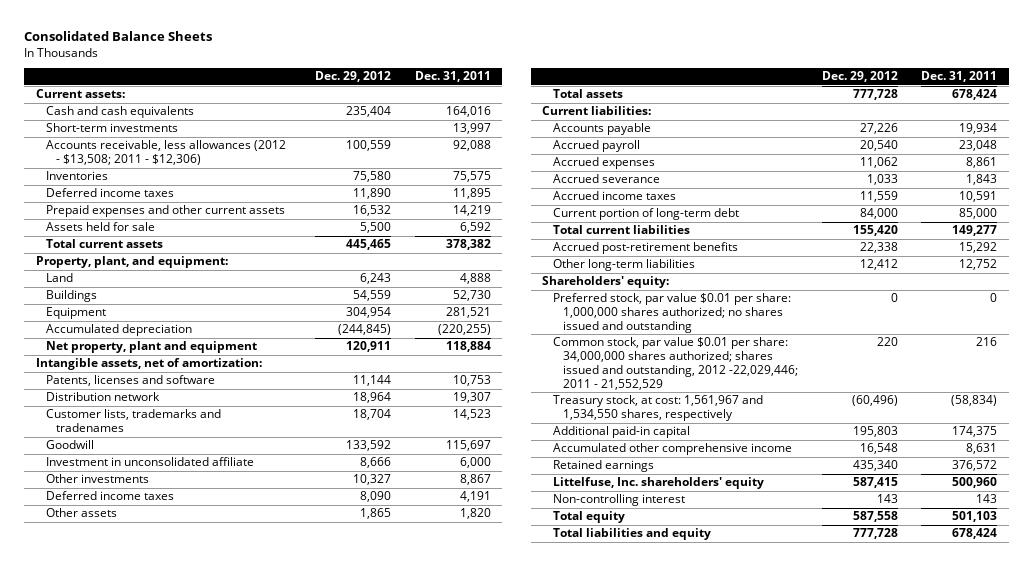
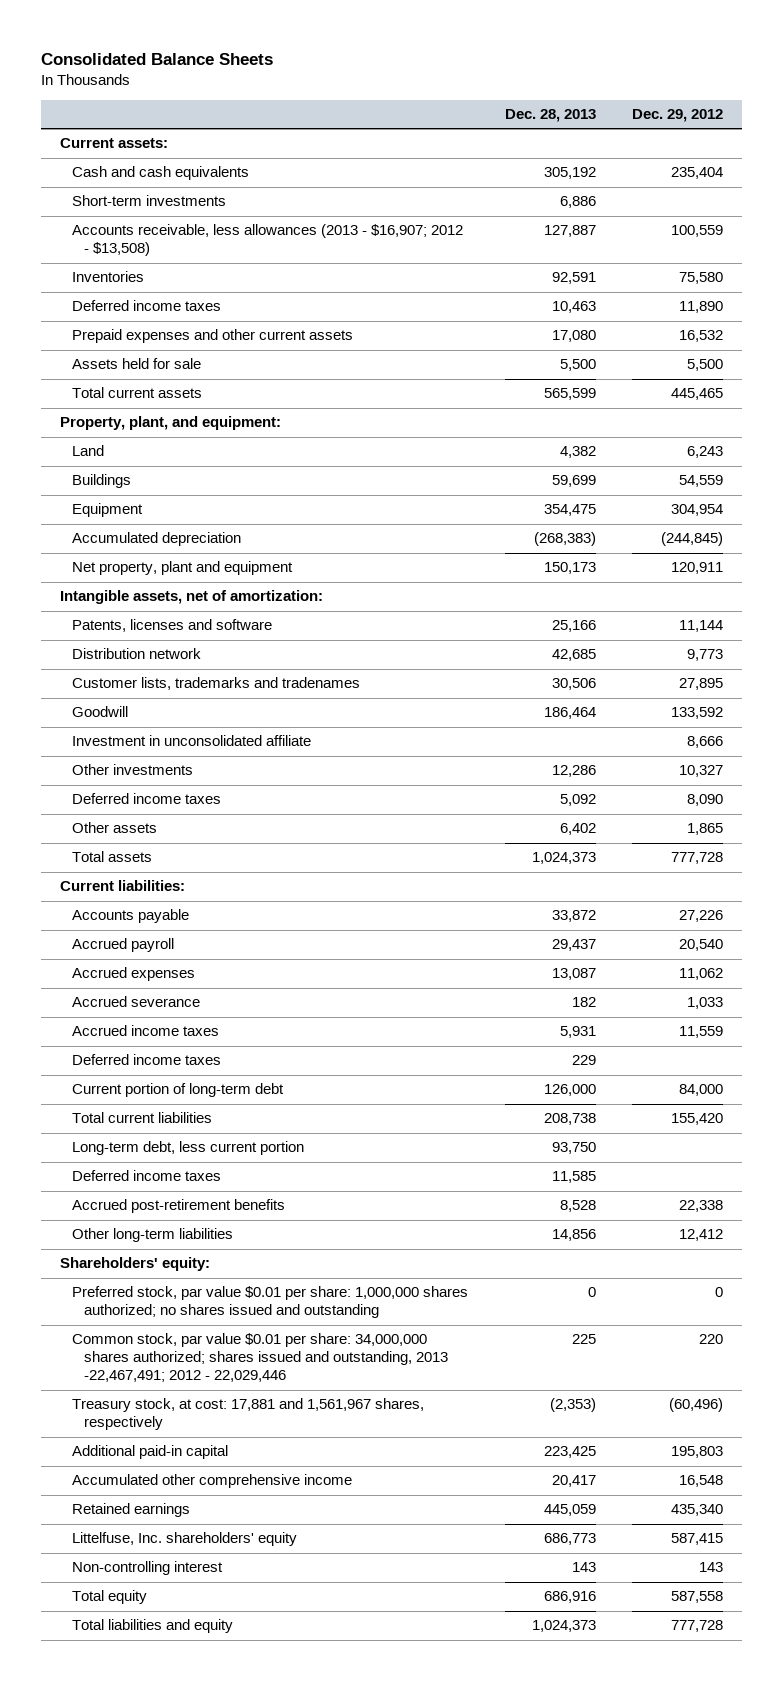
- | Dec. 29, 2012 | Dec. 31, 2011
+ | Dec. 28, 2013 | Dec. 29, 2012
- Accounts receivable, less allowances (2012 - $13,508; 2011 - $12,306) | 100,559 | 92,088
+ Accounts receivable, less allowances (2013 - $16,907; 2012 - $13,508) | 127,887 | 100,559
- Distribution network | 18,964 | 19,307
- Customer lists, trademarks and tradenames | 18,704 | 14,523
+ Distribution network | 42,685 | 9,773
+ Customer lists, trademarks and tradenames | 30,506 | 27,895
+ Deferred income taxes | 229 |
+ Long-term debt, less current portion | 93,750 |
+ Deferred income taxes | 11,585 |
- Common stock, par value $0.01 per share: 34,000,000 shares authorized; shares issued and outstanding, 2012 -22,029,446; 2011 - 21,552,529 | 220 | 216
- Treasury stock, at cost: 1,561,967 and 1,534,550 shares, respectively | (60,496) | (58,834)
+ Common stock, par value $0.01 per share: 34,000,000 shares authorized; shares issued and outstanding, 2013 -22,467,491; 2012 - 22,029,446 | 225 | 220
+ Treasury stock, at cost: 17,881 and 1,561,967 shares, respectively | (2,353) | (60,496)

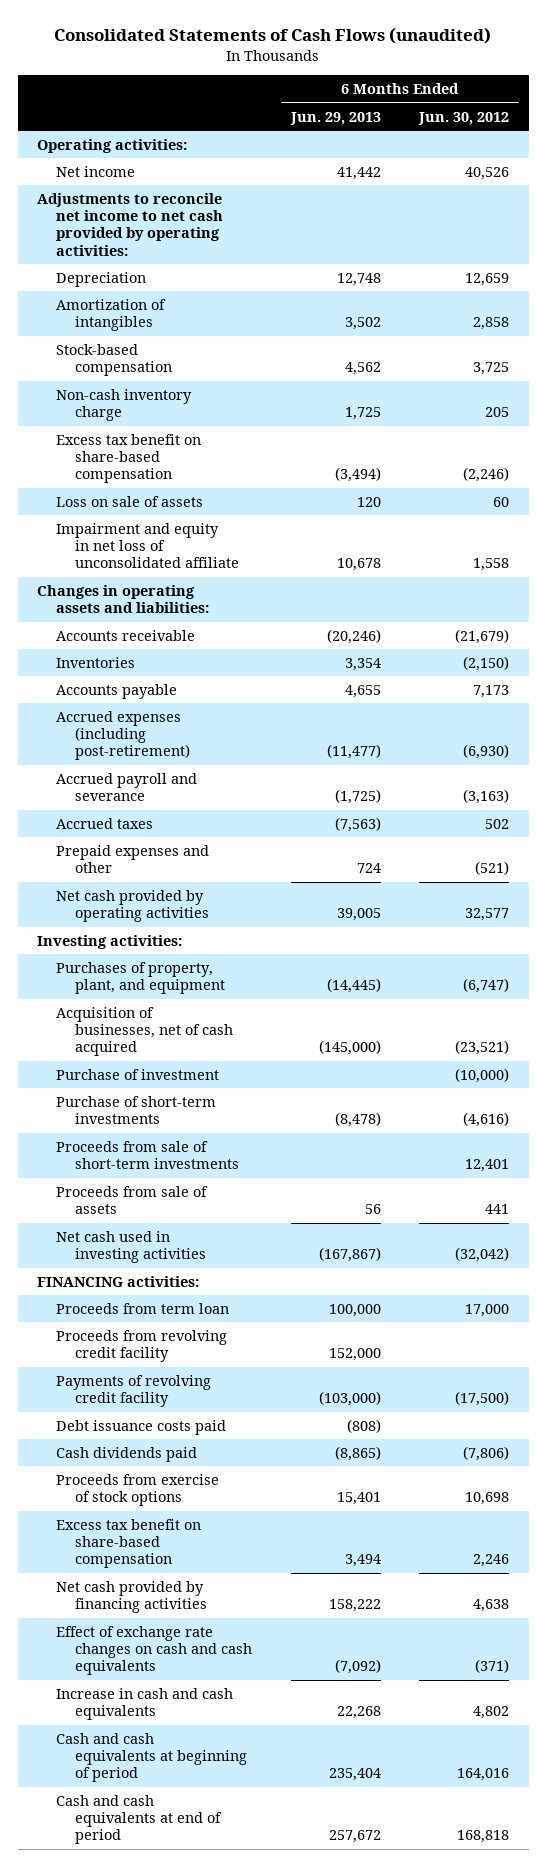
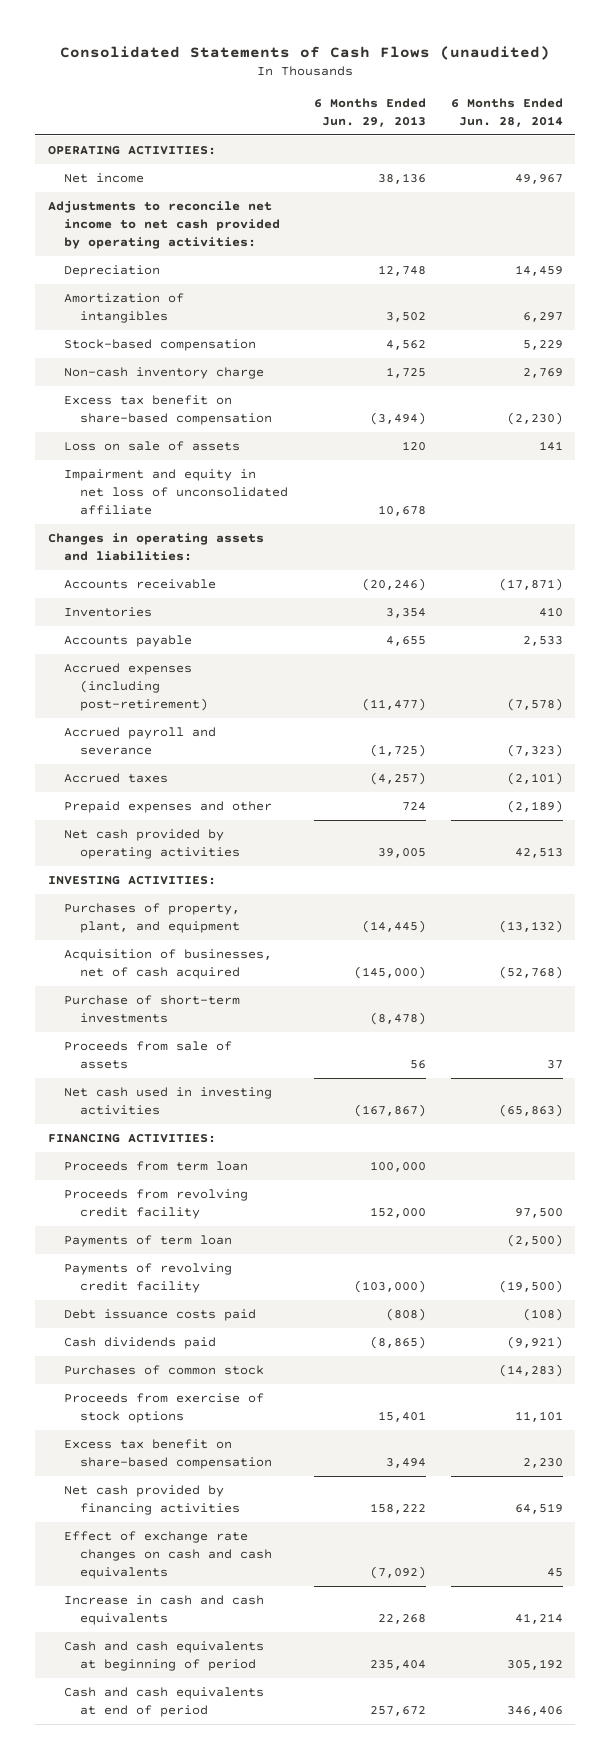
- | 6 Months Ended Jun. 29, 2013 | 6 Months Ended Jun. 30, 2012
+ | 6 Months Ended Jun. 29, 2013 | 6 Months Ended Jun. 28, 2014
- Operating activities:
- Net income | 41,442 | 40,526
+ OPERATING ACTIVITIES:
+ Net income | 38,136 | 49,967
- Accrued taxes | (7,563) | 502
+ Accrued taxes | (4,257) | (2,101)
- Investing activities:
+ INVESTING ACTIVITIES:
- Purchase of investment | | (10,000)
- Proceeds from sale of short-term investments | | 12,401
- FINANCING activities:
+ FINANCING ACTIVITIES:
+ Payments of term loan | | (2,500)
+ Purchases of common stock | | (14,283)

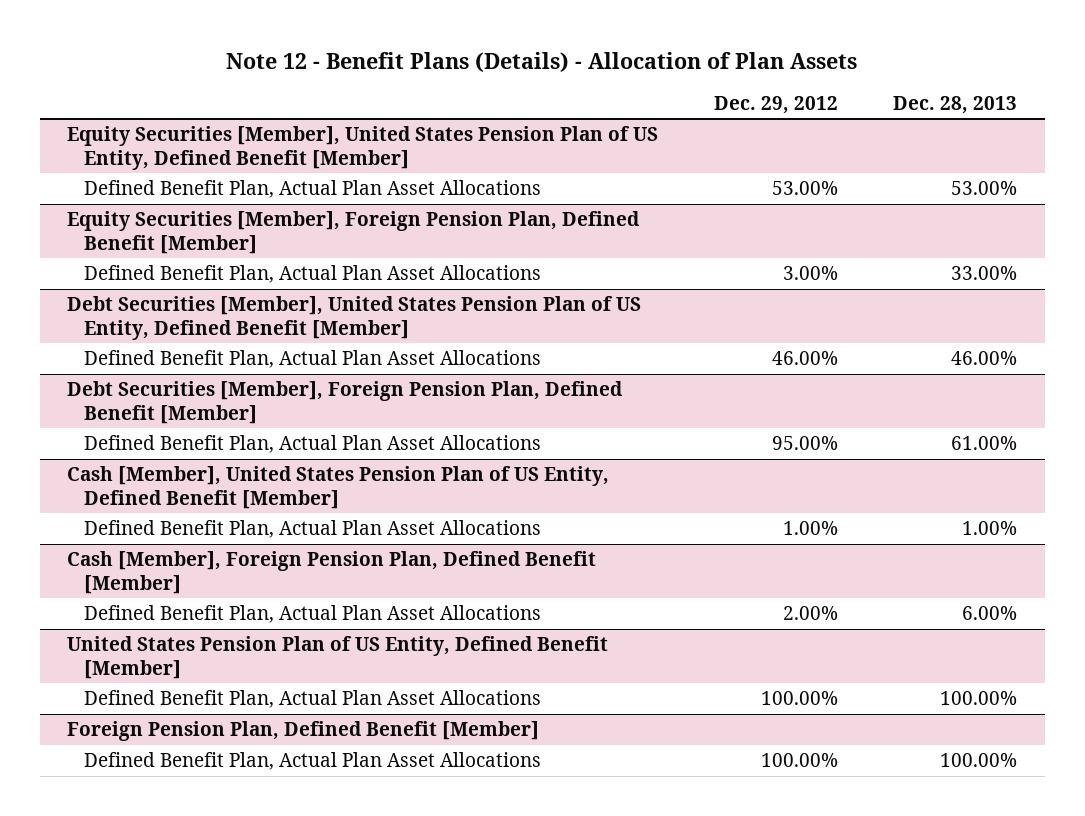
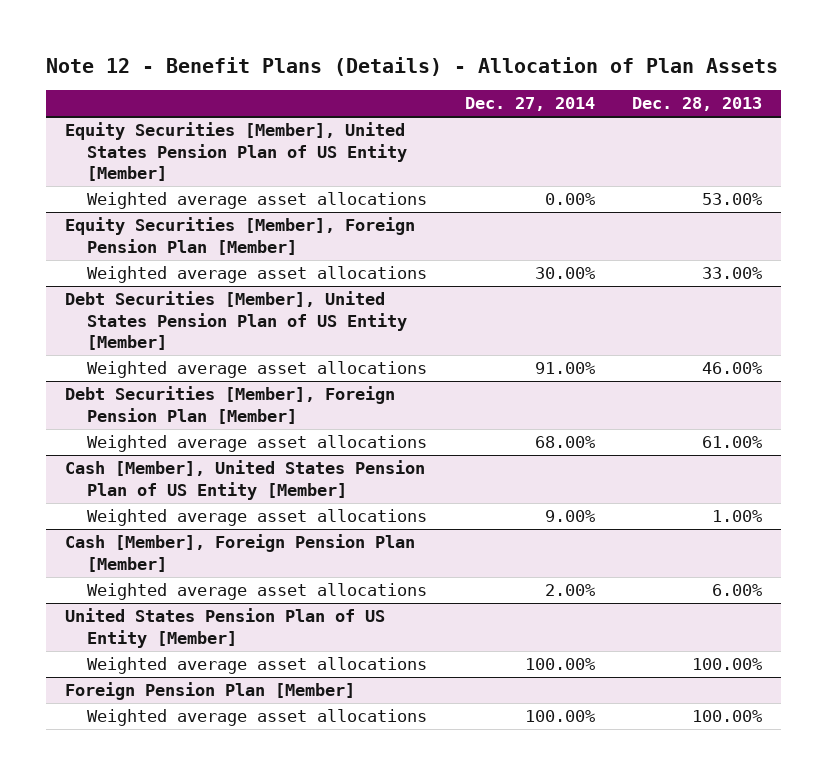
- | Dec. 29, 2012 | Dec. 28, 2013
+ | Dec. 27, 2014 | Dec. 28, 2013
- Equity Securities [Member], United States Pension Plan of US Entity, Defined Benefit [Member]
- Defined Benefit Plan, Actual Plan Asset Allocations | 53.00% | 53.00%
- Equity Securities [Member], Foreign Pension Plan, Defined Benefit [Member]
- Defined Benefit Plan, Actual Plan Asset Allocations | 3.00% | 33.00%
- Debt Securities [Member], United States Pension Plan of US Entity, Defined Benefit [Member]
- Defined Benefit Plan, Actual Plan Asset Allocations | 46.00% | 46.00%
- Debt Securities [Member], Foreign Pension Plan, Defined Benefit [Member]
- Defined Benefit Plan, Actual Plan Asset Allocations | 95.00% | 61.00%
- Cash [Member], United States Pension Plan of US Entity, Defined Benefit [Member]
- Defined Benefit Plan, Actual Plan Asset Allocations | 1.00% | 1.00%
- Cash [Member], Foreign Pension Plan, Defined Benefit [Member]
- Defined Benefit Plan, Actual Plan Asset Allocations | 2.00% | 6.00%
- United States Pension Plan of US Entity, Defined Benefit [Member]
- Defined Benefit Plan, Actual Plan Asset Allocations | 100.00% | 100.00%
- Foreign Pension Plan, Defined Benefit [Member]
- Defined Benefit Plan, Actual Plan Asset Allocations | 100.00% | 100.00%
+ Equity Securities [Member], United States Pension Plan of US Entity [Member]
+ Weighted average asset allocations | 0.00% | 53.00%
+ Equity Securities [Member], Foreign Pension Plan [Member]
+ Weighted average asset allocations | 30.00% | 33.00%
+ Debt Securities [Member], United States Pension Plan of US Entity [Member]
+ Weighted average asset allocations | 91.00% | 46.00%
+ Debt Securities [Member], Foreign Pension Plan [Member]
+ Weighted average asset allocations | 68.00% | 61.00%
+ Cash [Member], United States Pension Plan of US Entity [Member]
+ Weighted average asset allocations | 9.00% | 1.00%
+ Cash [Member], Foreign Pension Plan [Member]
+ Weighted average asset allocations | 2.00% | 6.00%
+ United States Pension Plan of US Entity [Member]
+ Weighted average asset allocations | 100.00% | 100.00%
+ Foreign Pension Plan [Member]
+ Weighted average asset allocations | 100.00% | 100.00%

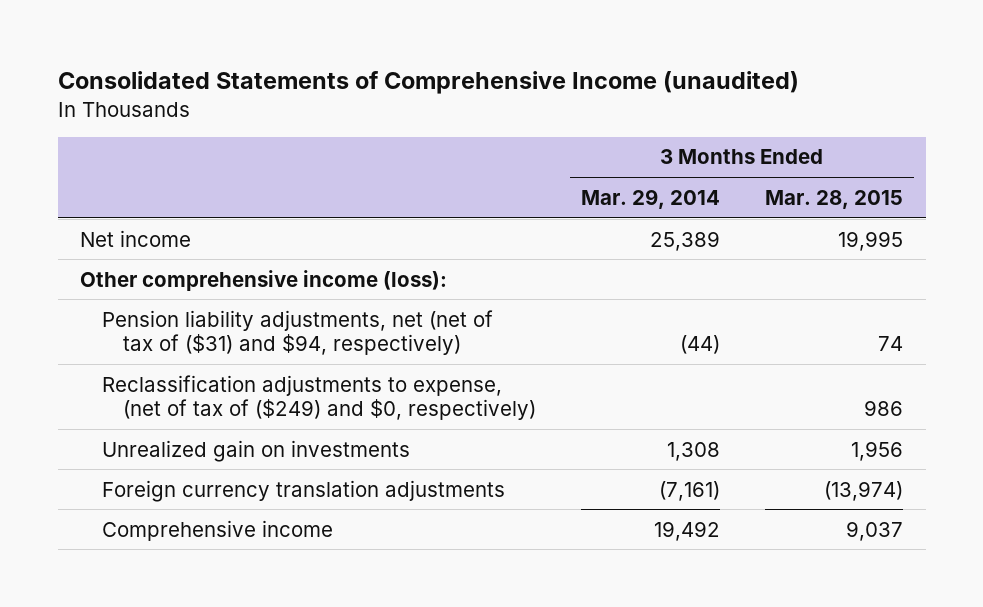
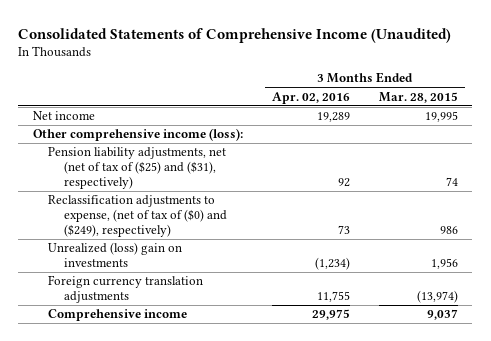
- Consolidated Statements of Comprehensive Income (unaudited)
+ Consolidated Statements of Comprehensive Income (Unaudited)
- | 3 Months Ended Mar. 29, 2014 | 3 Months Ended Mar. 28, 2015
+ | 3 Months Ended Apr. 02, 2016 | 3 Months Ended Mar. 28, 2015
- Pension liability adjustments, net (net of tax of ($31) and $94, respectively) | (44) | 74
- Reclassification adjustments to expense, (net of tax of ($249) and $0, respectively) | | 986
- Unrealized gain on investments | 1,308 | 1,956
+ Pension liability adjustments, net (net of tax of ($25) and ($31), respectively) | 92 | 74
+ Reclassification adjustments to expense, (net of tax of ($0) and ($249), respectively) | 73 | 986
+ Unrealized (loss) gain on investments | (1,234) | 1,956

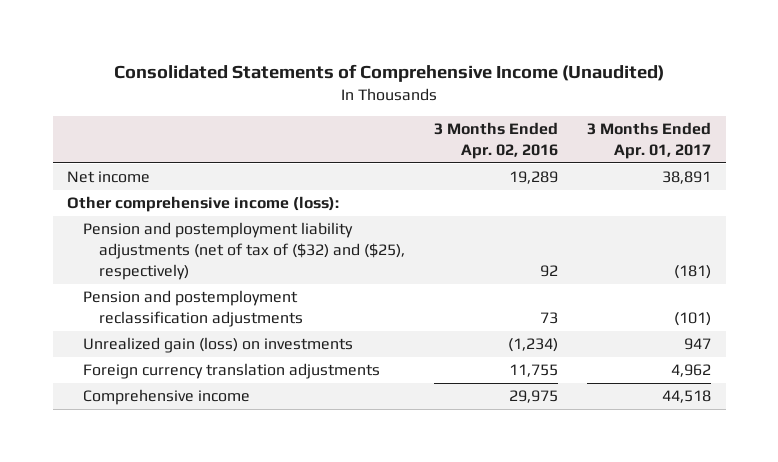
- | 3 Months Ended Apr. 02, 2016 | 3 Months Ended Mar. 28, 2015
+ | 3 Months Ended Apr. 02, 2016 | 3 Months Ended Apr. 01, 2017
- Pension liability adjustments, net (net of tax of ($25) and ($31), respectively) | 92 | 74
- Reclassification adjustments to expense, (net of tax of ($0) and ($249), respectively) | 73 | 986
- Unrealized (loss) gain on investments | (1,234) | 1,956
+ Pension and postemployment liability adjustments (net of tax of ($32) and ($25), respectively) | 92 | (181)
+ Pension and postemployment reclassification adjustments | 73 | (101)
+ Unrealized gain (loss) on investments | (1,234) | 947

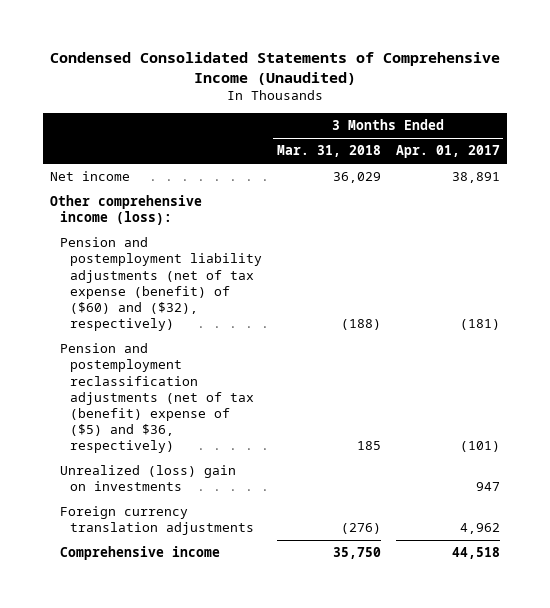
- Consolidated Statements of Comprehensive Income (Unaudited)
+ Condensed Consolidated Statements of Comprehensive Income (Unaudited)
- | 3 Months Ended Apr. 02, 2016 | 3 Months Ended Apr. 01, 2017
+ | 3 Months Ended Mar. 31, 2018 | 3 Months Ended Apr. 01, 2017
- Pension and postemployment liability adjustments (net of tax of ($32) and ($25), respectively) | 92 | (181)
- Pension and postemployment reclassification adjustments | 73 | (101)
- Unrealized gain (loss) on investments | (1,234) | 947
+ Pension and postemployment liability adjustments (net of tax expense (benefit) of ($60) and ($32), respectively) | (188) | (181)
+ Pension and postemployment reclassification adjustments (net of tax (benefit) expense of ($5) and $36, respectively) | 185 | (101)
+ Unrealized (loss) gain on investments | | 947

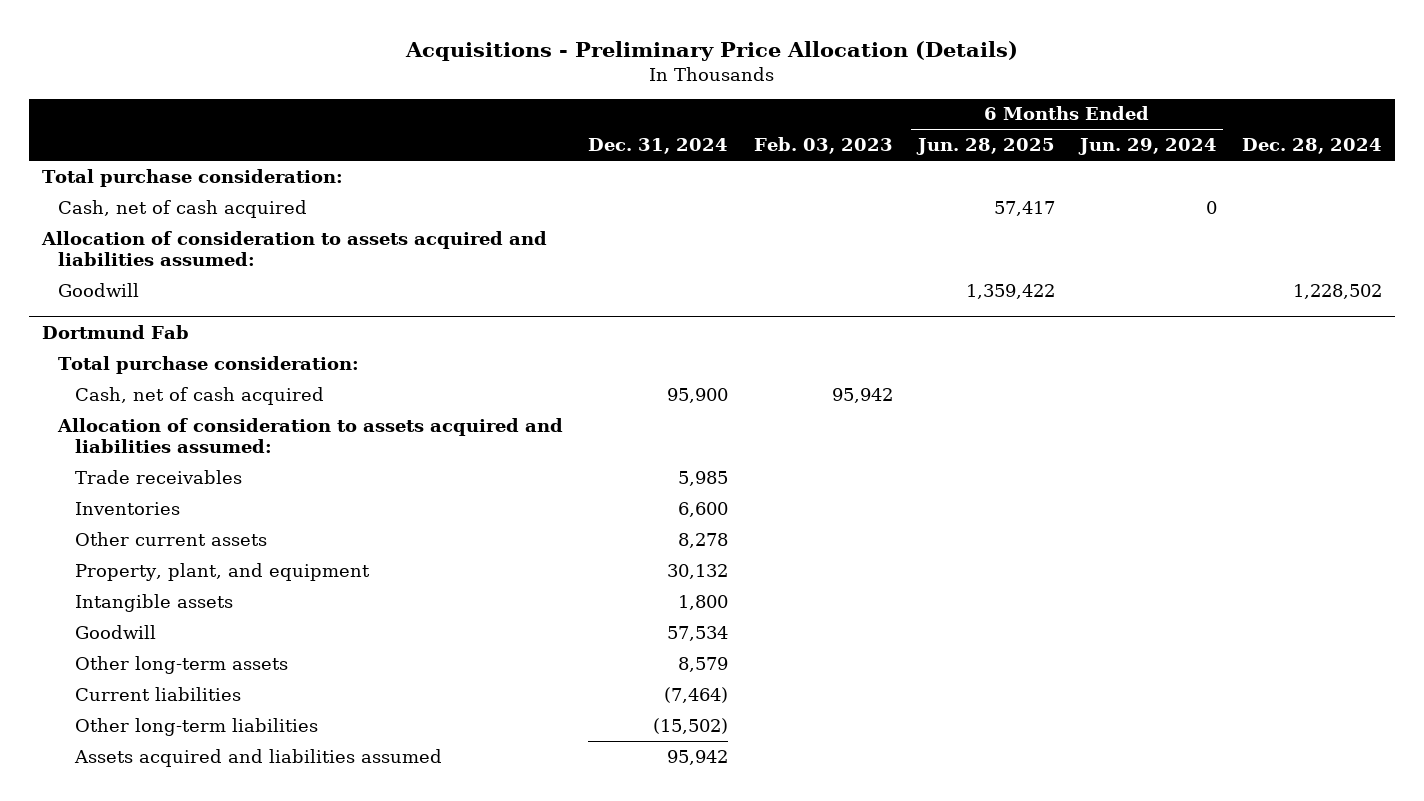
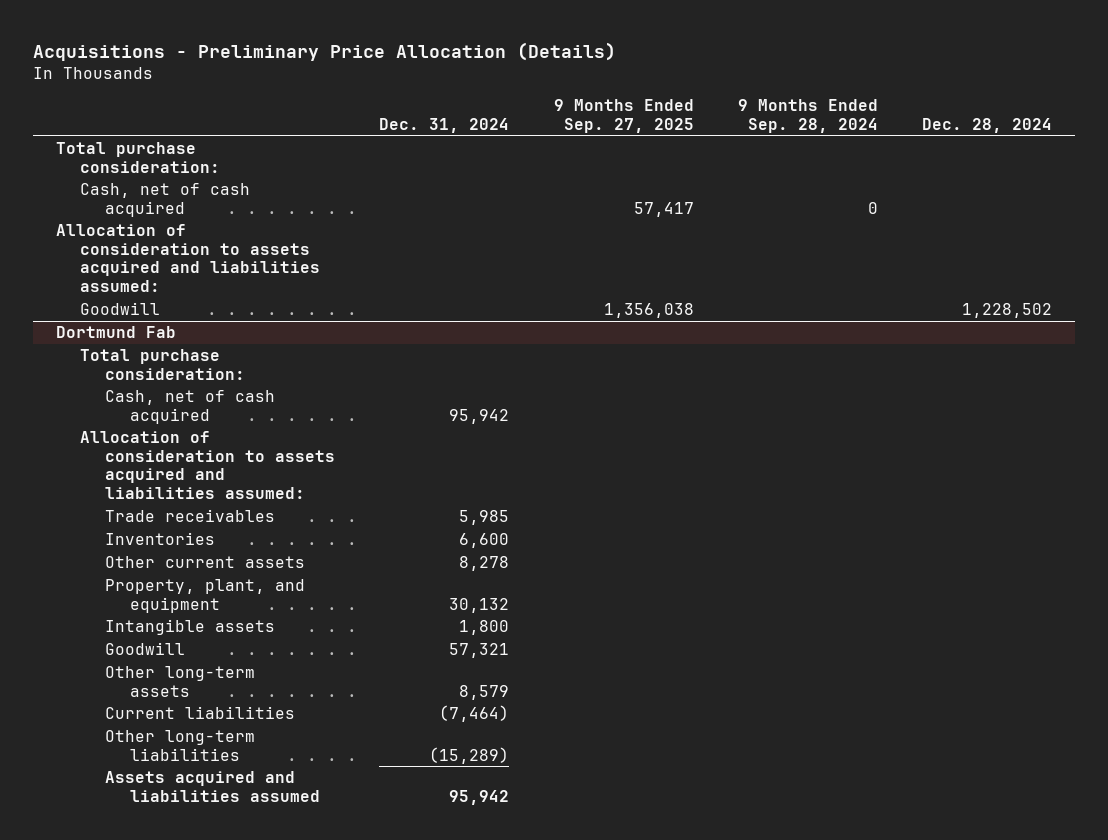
- | Dec. 31, 2024 | Feb. 03, 2023 | 6 Months Ended Jun. 28, 2025 | 6 Months Ended Jun. 29, 2024 | Dec. 28, 2024
+ | Dec. 31, 2024 | 9 Months Ended Sep. 27, 2025 | 9 Months Ended Sep. 28, 2024 | Dec. 28, 2024
@ Dortmund Fab
- Cash, net of cash acquired | 95,900 | 95,942 | | |
+ Cash, net of cash acquired | 95,942 | | |
- Goodwill | 57,534 | | | |
+ Goodwill | 57,321 | | |
- Other long-term liabilities | (15,502) | | | |
+ Other long-term liabilities | (15,289) | | |

